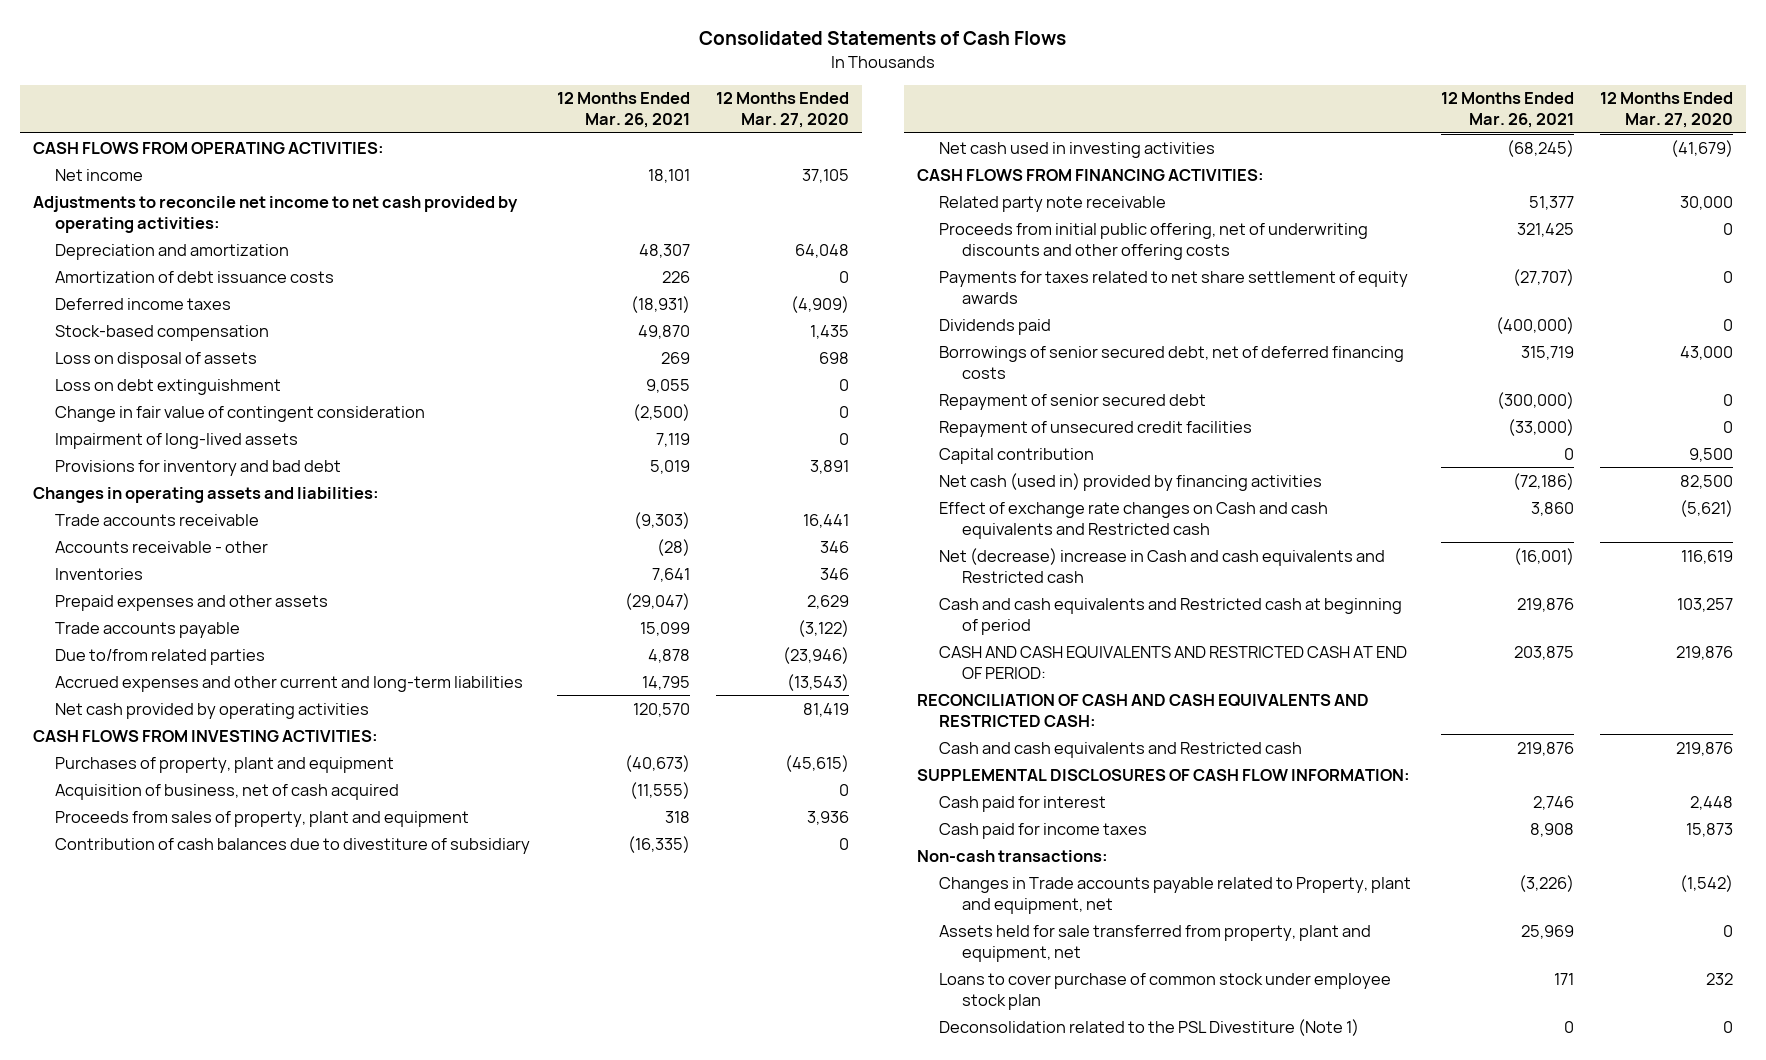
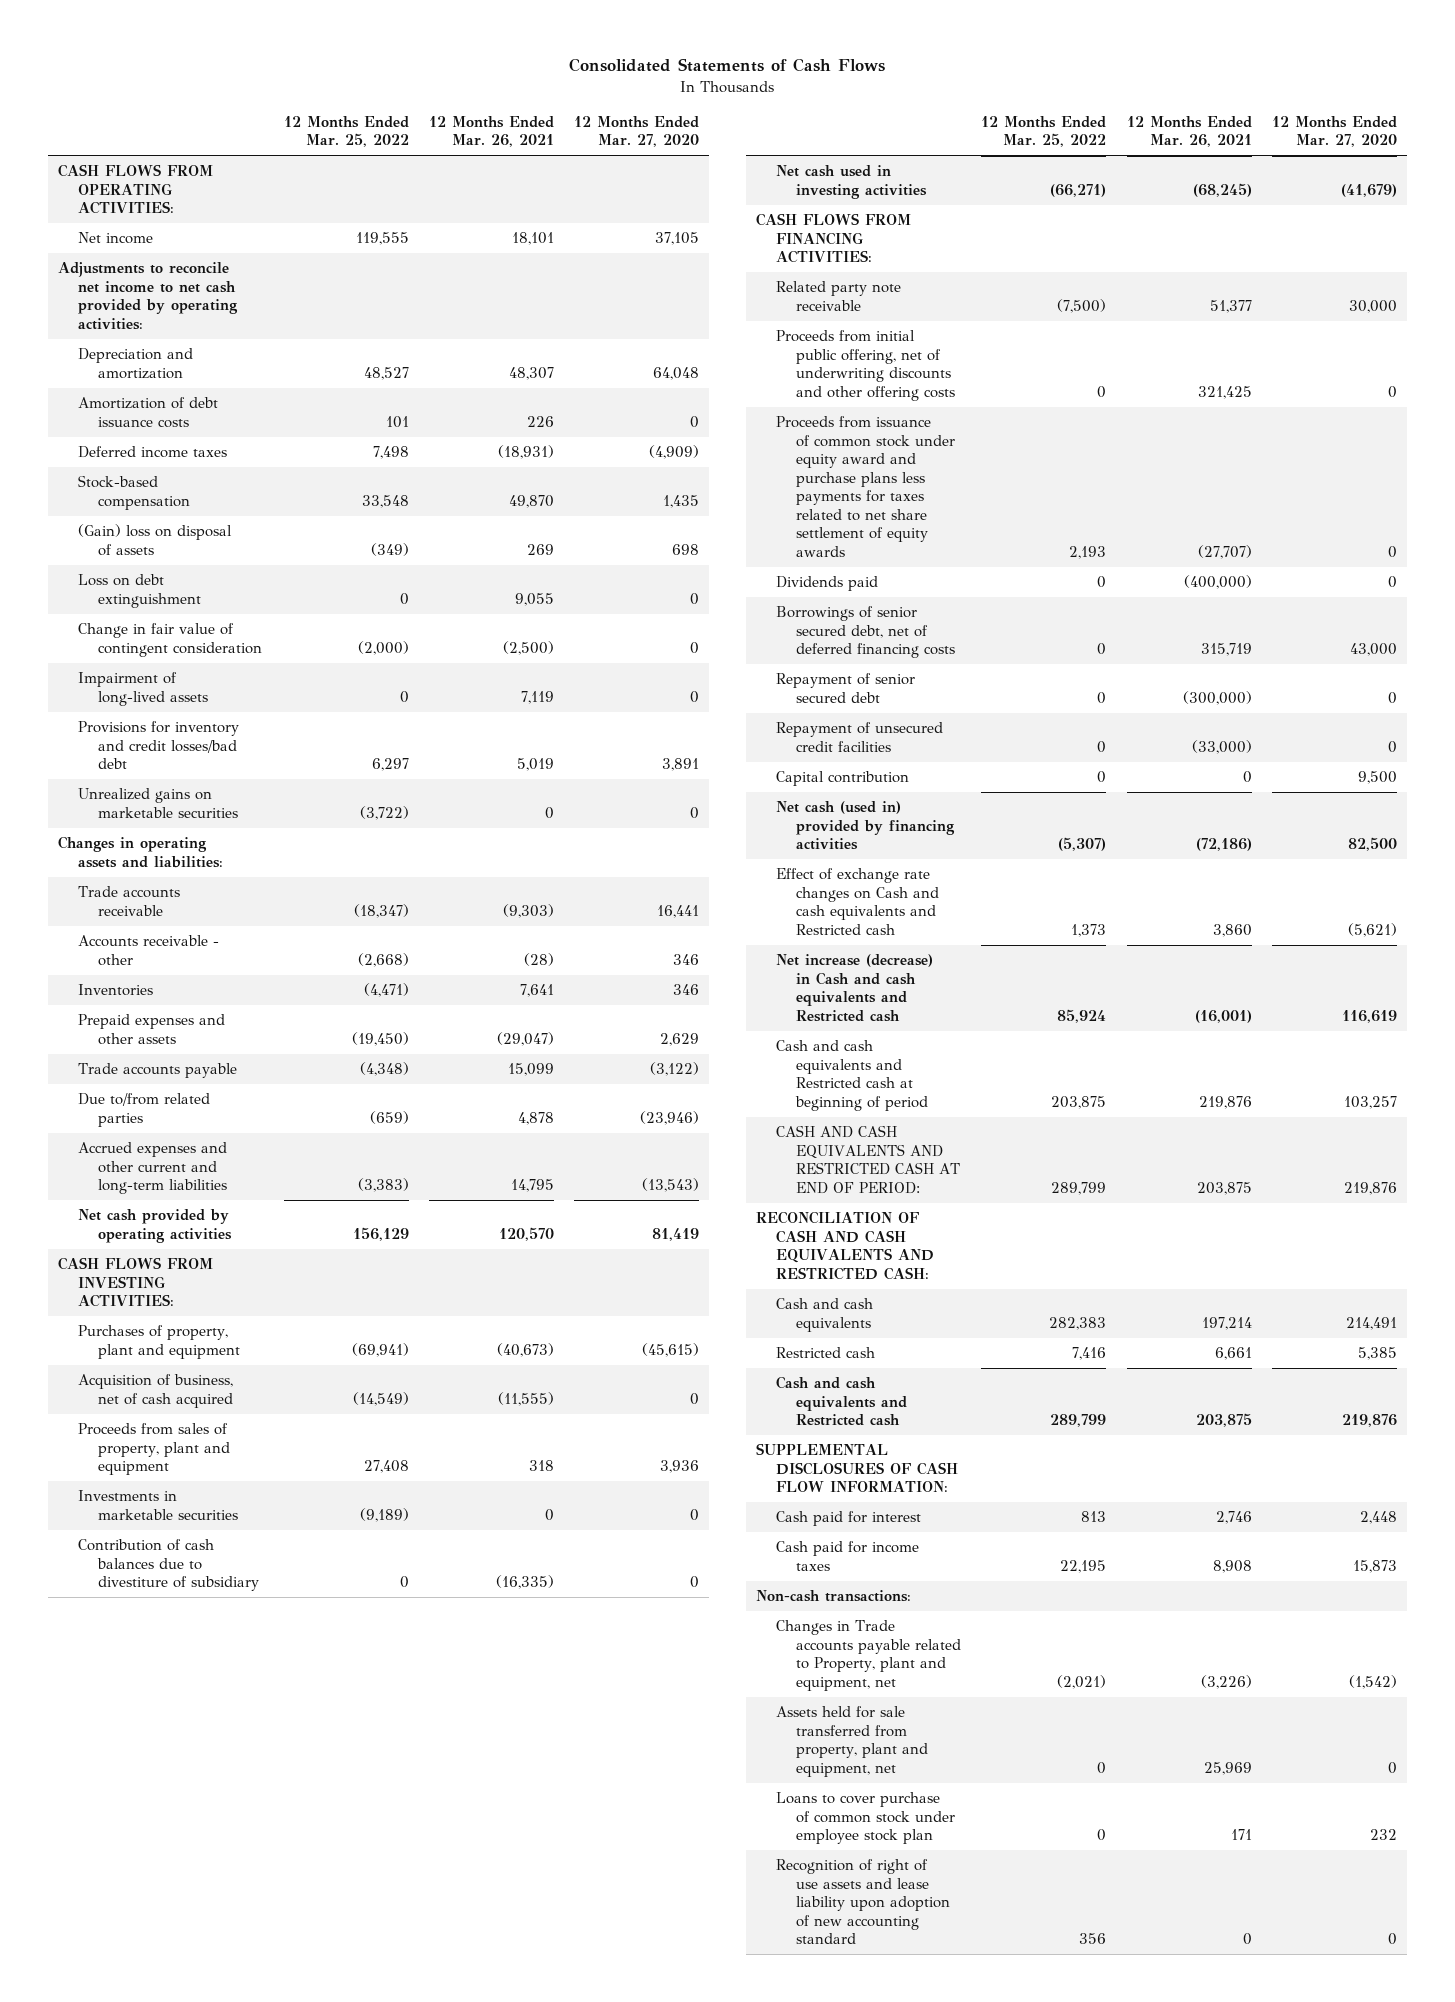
- | 12 Months Ended Mar. 26, 2021 | 12 Months Ended Mar. 27, 2020
+ | 12 Months Ended Mar. 25, 2022 | 12 Months Ended Mar. 26, 2021 | 12 Months Ended Mar. 27, 2020
- Loss on disposal of assets | 269 | 698
+ (Gain) loss on disposal of assets | (349) | 269 | 698
- Provisions for inventory and bad debt | 5,019 | 3,891
+ Provisions for inventory and credit losses/bad debt | 6,297 | 5,019 | 3,891
+ Unrealized gains on marketable securities | (3,722) | 0 | 0
+ Investments in marketable securities | (9,189) | 0 | 0
- Payments for taxes related to net share settlement of equity awards | (27,707) | 0
+ Proceeds from issuance of common stock under equity award and purchase plans less payments for taxes related to net share settlement of equity awards | 2,193 | (27,707) | 0
- Net (decrease) increase in Cash and cash equivalents and Restricted cash | (16,001) | 116,619
+ Net increase (decrease) in Cash and cash equivalents and Restricted cash | 85,924 | (16,001) | 116,619
- Cash and cash equivalents and Restricted cash | 219,876 | 219,876
+ Cash and cash equivalents | 282,383 | 197,214 | 214,491
+ Restricted cash | 7,416 | 6,661 | 5,385
+ Cash and cash equivalents and Restricted cash | 289,799 | 203,875 | 219,876
- Deconsolidation related to the PSL Divestiture (Note 1) | 0 | 0
+ Recognition of right of use assets and lease liability upon adoption of new accounting standard | 356 | 0 | 0

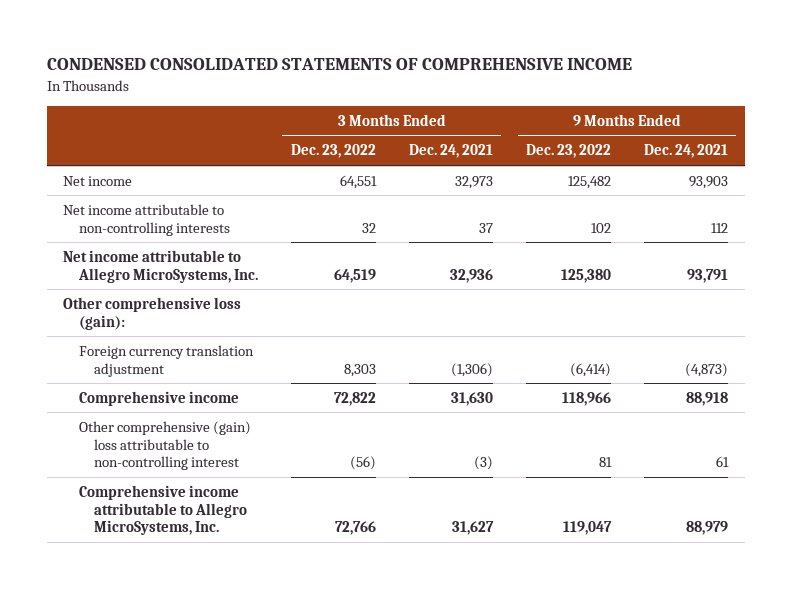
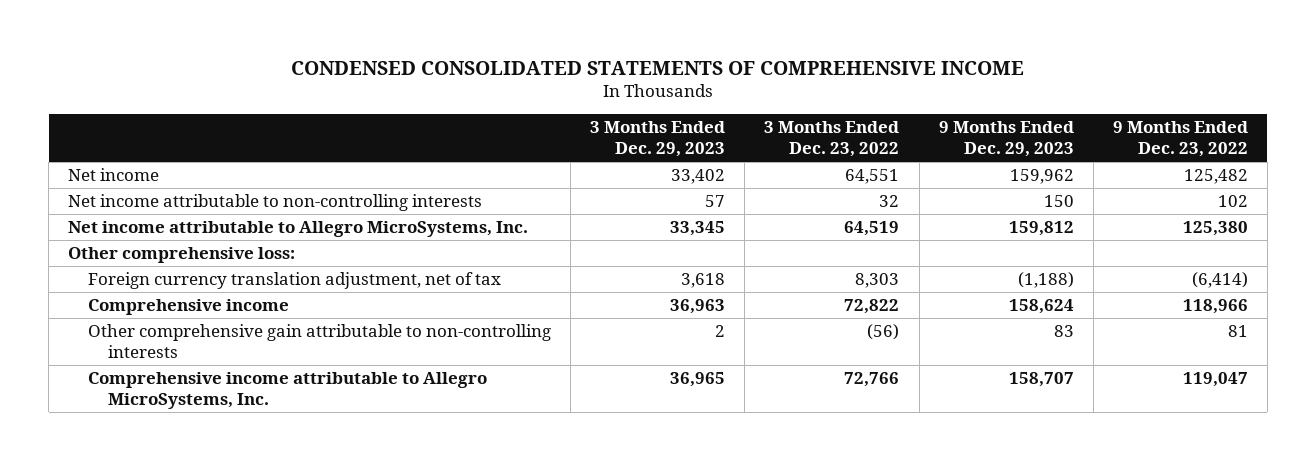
- | 3 Months Ended Dec. 23, 2022 | 3 Months Ended Dec. 24, 2021 | 9 Months Ended Dec. 23, 2022 | 9 Months Ended Dec. 24, 2021
+ | 3 Months Ended Dec. 29, 2023 | 3 Months Ended Dec. 23, 2022 | 9 Months Ended Dec. 29, 2023 | 9 Months Ended Dec. 23, 2022
- Other comprehensive loss (gain):
- Foreign currency translation adjustment | 8,303 | (1,306) | (6,414) | (4,873)
+ Other comprehensive loss:
+ Foreign currency translation adjustment, net of tax | 3,618 | 8,303 | (1,188) | (6,414)
- Other comprehensive (gain) loss attributable to non-controlling interest | (56) | (3) | 81 | 61
+ Other comprehensive gain attributable to non-controlling interests | 2 | (56) | 83 | 81

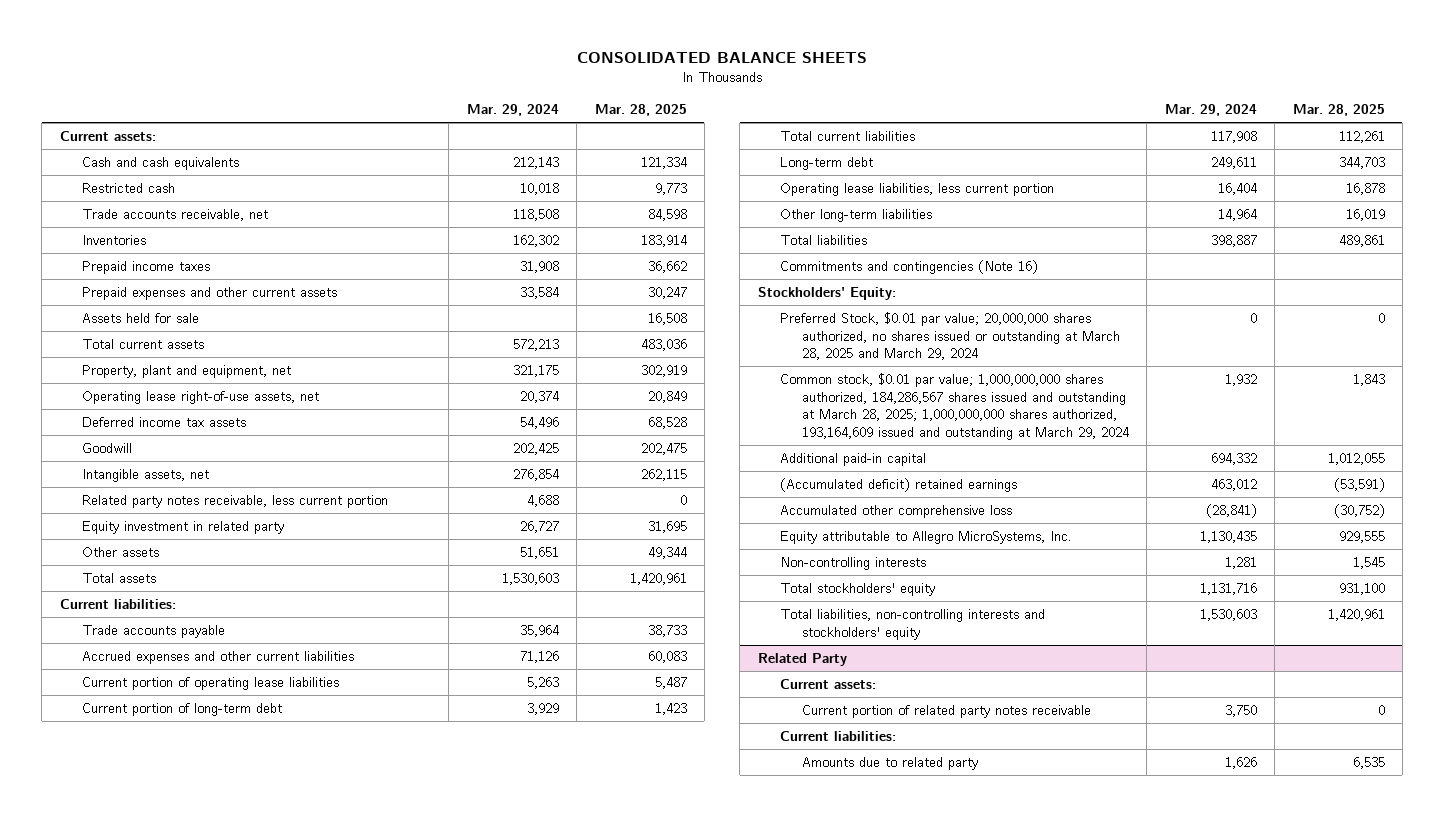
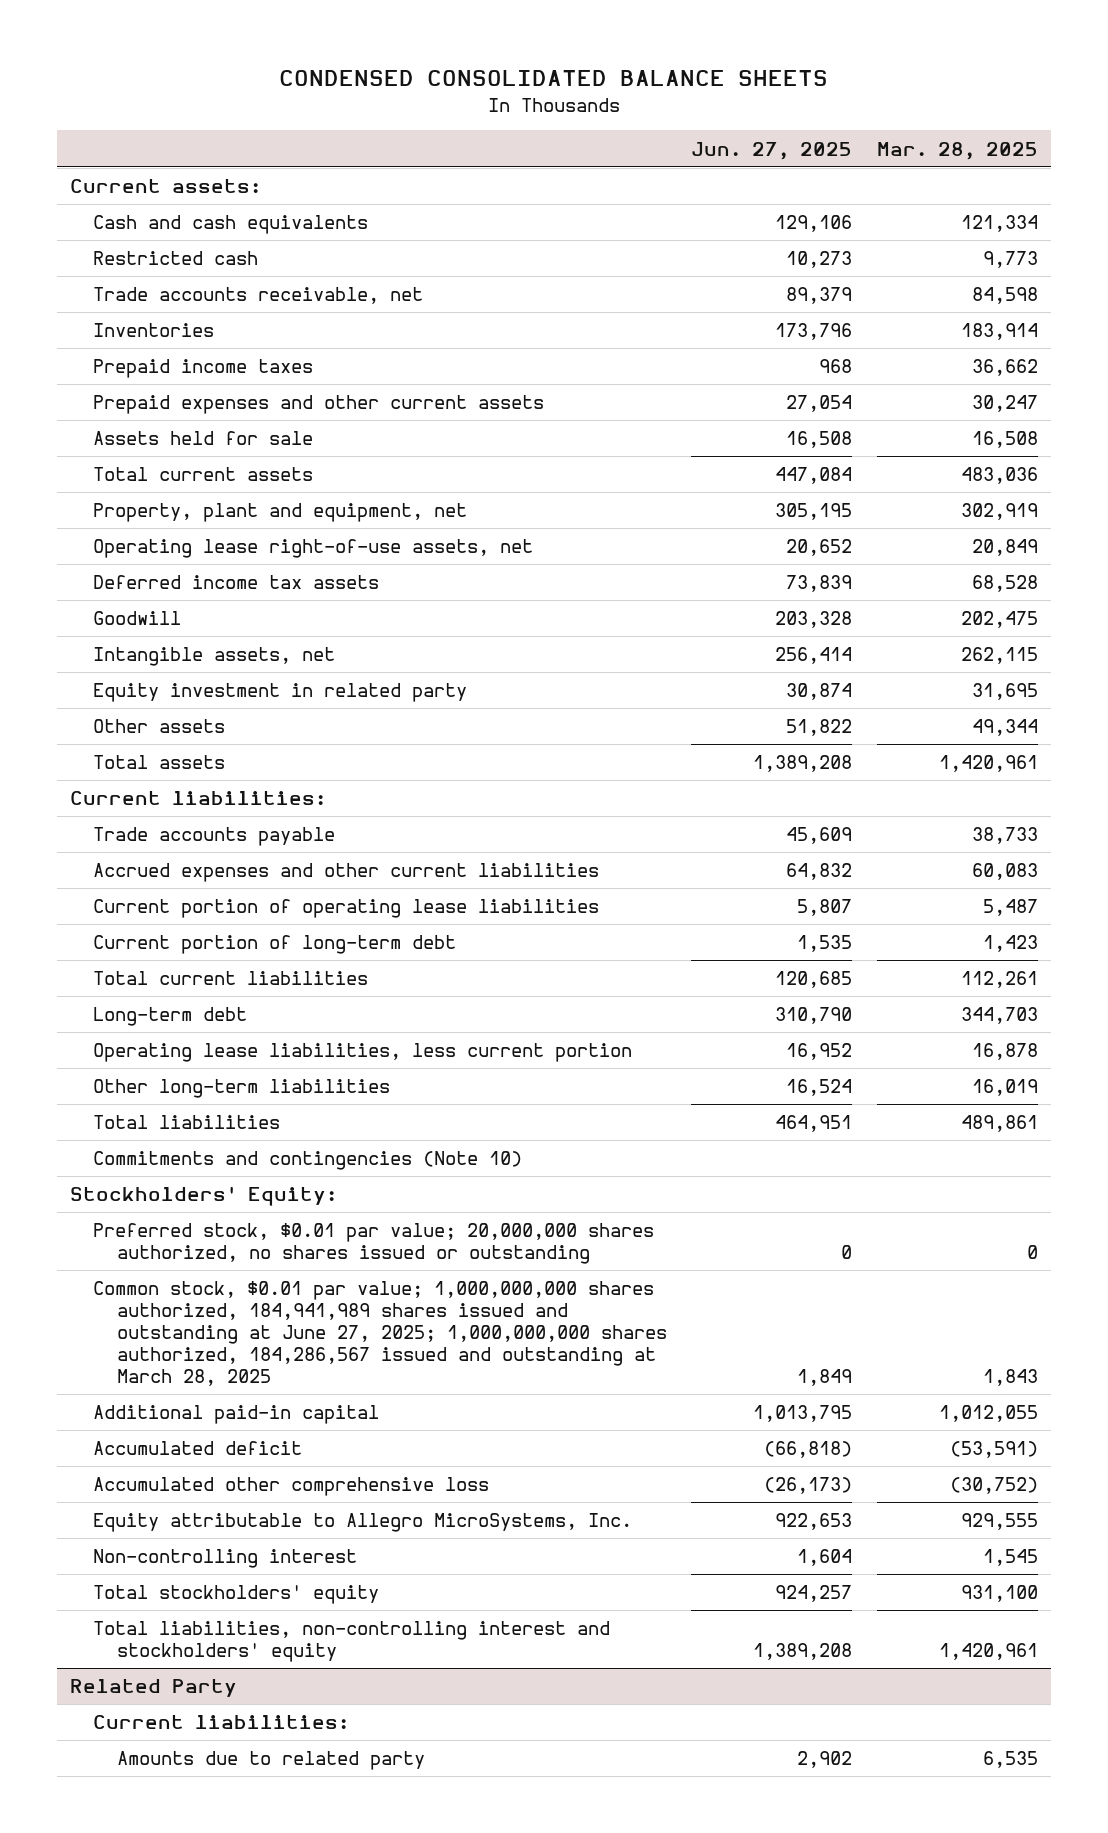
- CONSOLIDATED BALANCE SHEETS
+ CONDENSED CONSOLIDATED BALANCE SHEETS
- | Mar. 29, 2024 | Mar. 28, 2025
+ | Jun. 27, 2025 | Mar. 28, 2025
- Related party notes receivable, less current portion | 4,688 | 0
- Commitments and contingencies (Note 16)
+ Commitments and contingencies (Note 10)
- Preferred Stock, $0.01 par value; 20,000,000 shares authorized, no shares issued or outstanding at March 28, 2025 and March 29, 2024 | 0 | 0
- Common stock, $0.01 par value; 1,000,000,000 shares authorized, 184,286,567 shares issued and outstanding at March 28, 2025; 1,000,000,000 shares authorized, 193,164,609 issued and outstanding at March 29, 2024 | 1,932 | 1,843
+ Preferred stock, $0.01 par value; 20,000,000 shares authorized, no shares issued or outstanding | 0 | 0
+ Common stock, $0.01 par value; 1,000,000,000 shares authorized, 184,941,989 shares issued and outstanding at June 27, 2025; 1,000,000,000 shares authorized, 184,286,567 issued and outstanding at March 28, 2025 | 1,849 | 1,843
- (Accumulated deficit) retained earnings | 463,012 | (53,591)
+ Accumulated deficit | (66,818) | (53,591)
- Non-controlling interests | 1,281 | 1,545
+ Non-controlling interest | 1,604 | 1,545
- Total liabilities, non-controlling interests and stockholders' equity | 1,530,603 | 1,420,961
+ Total liabilities, non-controlling interest and stockholders' equity | 1,389,208 | 1,420,961
@ Related Party
- Current assets:
- Current portion of related party notes receivable | 3,750 | 0

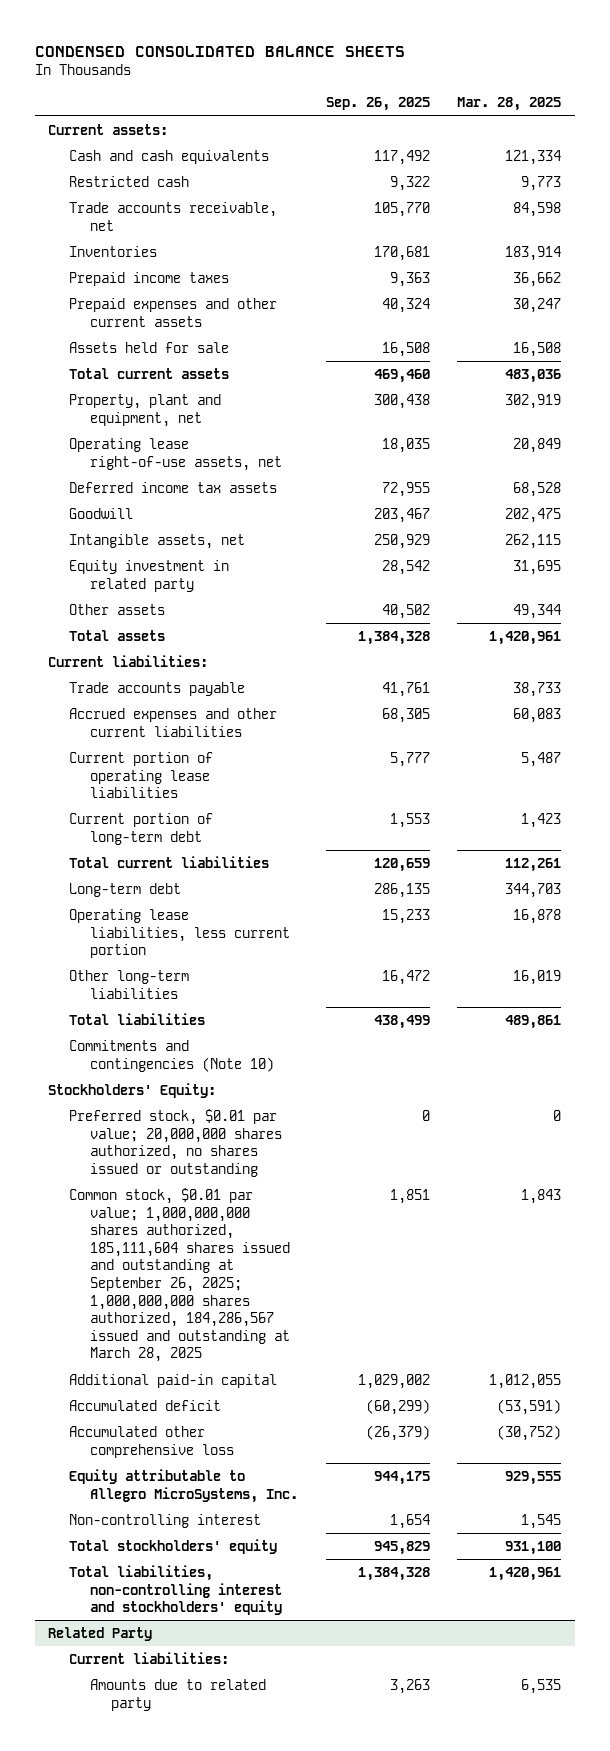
- | Jun. 27, 2025 | Mar. 28, 2025
+ | Sep. 26, 2025 | Mar. 28, 2025
- Common stock, $0.01 par value; 1,000,000,000 shares authorized, 184,941,989 shares issued and outstanding at June 27, 2025; 1,000,000,000 shares authorized, 184,286,567 issued and outstanding at March 28, 2025 | 1,849 | 1,843
+ Common stock, $0.01 par value; 1,000,000,000 shares authorized, 185,111,604 shares issued and outstanding at September 26, 2025; 1,000,000,000 shares authorized, 184,286,567 issued and outstanding at March 28, 2025 | 1,851 | 1,843

